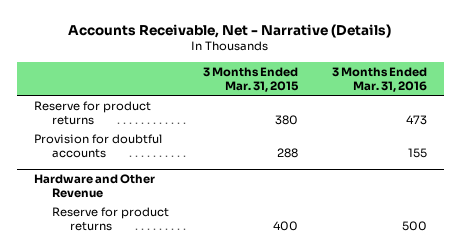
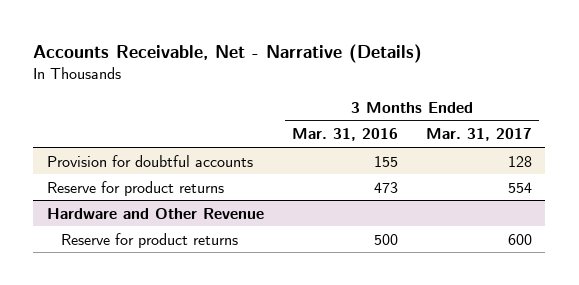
- | 3 Months Ended Mar. 31, 2015 | 3 Months Ended Mar. 31, 2016
+ | 3 Months Ended Mar. 31, 2016 | 3 Months Ended Mar. 31, 2017
moved down: Reserve for product returns | 473 | 554

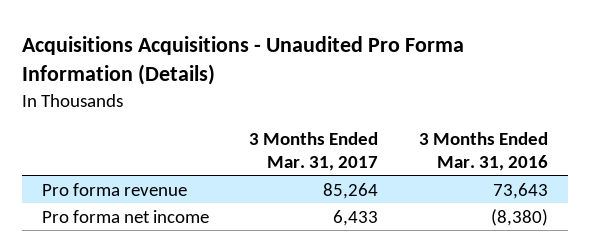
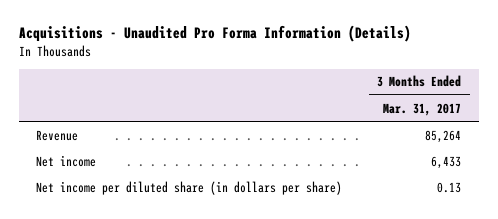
- Acquisitions Acquisitions - Unaudited Pro Forma Information (Details)
+ Acquisitions - Unaudited Pro Forma Information (Details)
- | 3 Months Ended Mar. 31, 2017 | 3 Months Ended Mar. 31, 2016
+ | 3 Months Ended Mar. 31, 2017
- Pro forma revenue | 85,264 | 73,643
- Pro forma net income | 6,433 | (8,380)
+ Revenue | 85,264
+ Net income | 6,433
+ Net income per diluted share (in dollars per share) | 0.13

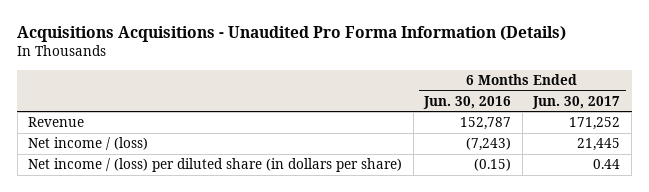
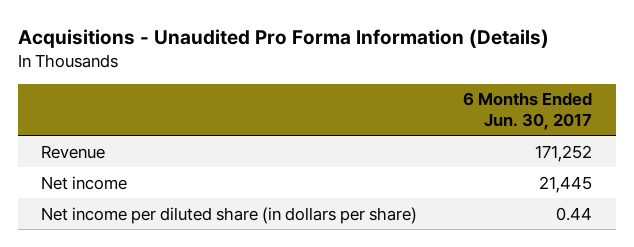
- Acquisitions Acquisitions - Unaudited Pro Forma Information (Details)
+ Acquisitions - Unaudited Pro Forma Information (Details)
- | 6 Months Ended Jun. 30, 2016 | 6 Months Ended Jun. 30, 2017
+ | 6 Months Ended Jun. 30, 2017
- Net income / (loss) | (7,243) | 21,445
- Net income / (loss) per diluted share (in dollars per share) | (0.15) | 0.44
+ Net income | 21,445
+ Net income per diluted share (in dollars per share) | 0.44

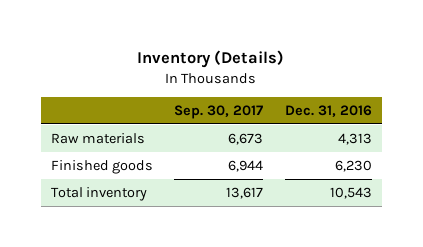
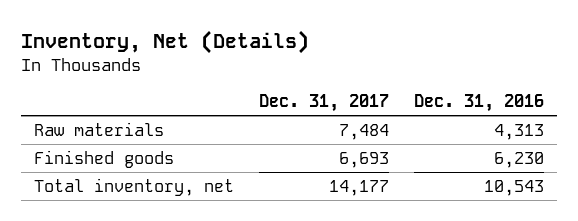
- Inventory (Details)
+ Inventory, Net (Details)
- | Sep. 30, 2017 | Dec. 31, 2016
+ | Dec. 31, 2017 | Dec. 31, 2016
- Total inventory | 13,617 | 10,543
+ Total inventory, net | 14,177 | 10,543

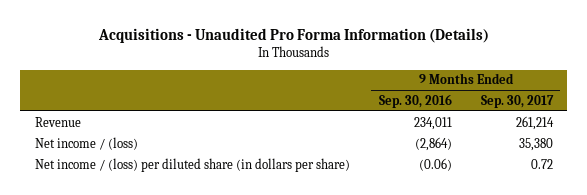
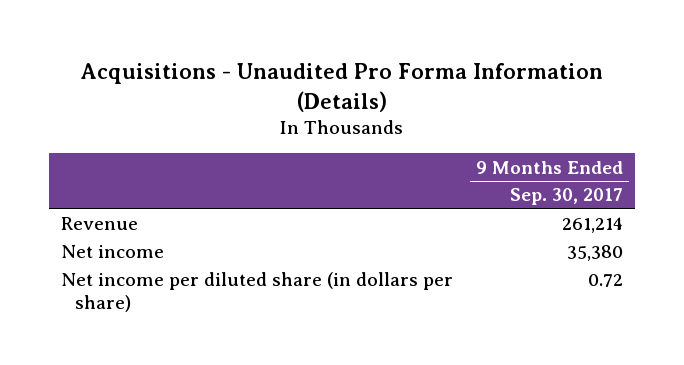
- | 9 Months Ended Sep. 30, 2016 | 9 Months Ended Sep. 30, 2017
+ | 9 Months Ended Sep. 30, 2017
- Net income / (loss) | (2,864) | 35,380
- Net income / (loss) per diluted share (in dollars per share) | (0.06) | 0.72
+ Net income | 35,380
+ Net income per diluted share (in dollars per share) | 0.72

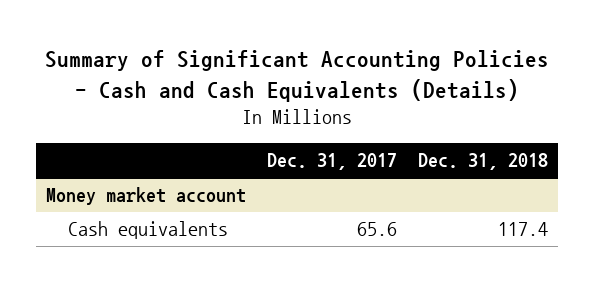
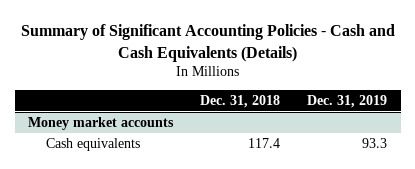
- | Dec. 31, 2017 | Dec. 31, 2018
+ | Dec. 31, 2018 | Dec. 31, 2019
- Money market account
+ Money market accounts

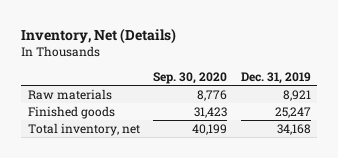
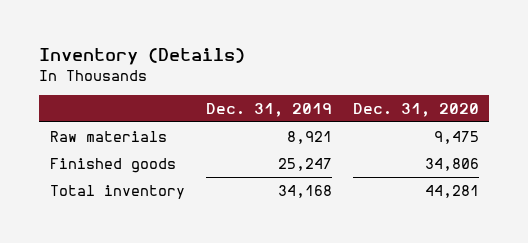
- Inventory, Net (Details)
+ Inventory (Details)
- | Sep. 30, 2020 | Dec. 31, 2019
+ | Dec. 31, 2019 | Dec. 31, 2020
- Total inventory, net | 40,199 | 34,168
+ Total inventory | 34,168 | 44,281

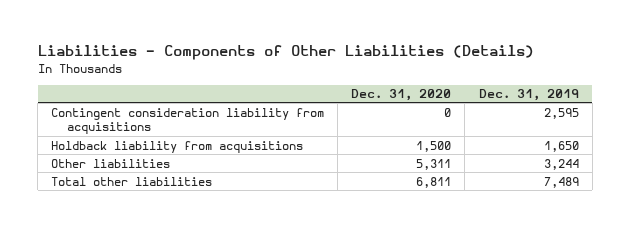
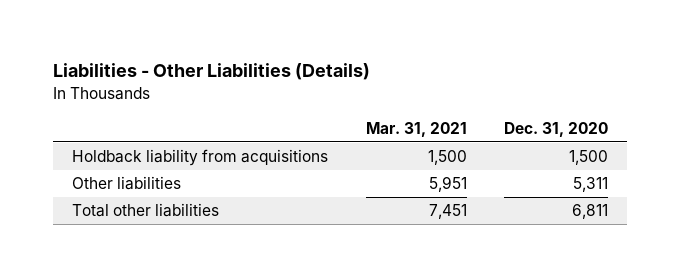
- Liabilities - Components of Other Liabilities (Details)
+ Liabilities - Other Liabilities (Details)
- | Dec. 31, 2020 | Dec. 31, 2019
+ | Mar. 31, 2021 | Dec. 31, 2020
- Contingent consideration liability from acquisitions | 0 | 2,595

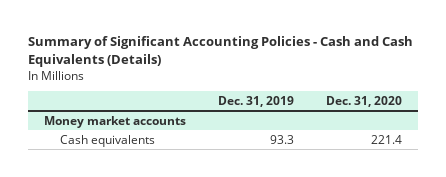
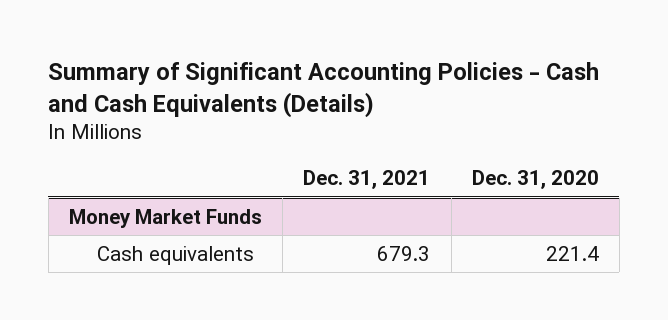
- | Dec. 31, 2019 | Dec. 31, 2020
+ | Dec. 31, 2021 | Dec. 31, 2020
- Money market accounts
+ Money Market Funds

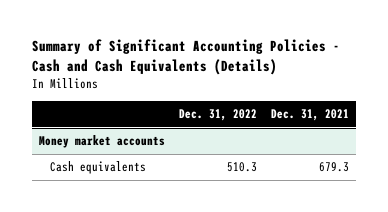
- | Dec. 31, 2021 | Dec. 31, 2020
+ | Dec. 31, 2022 | Dec. 31, 2021
- Money Market Funds
+ Money market accounts

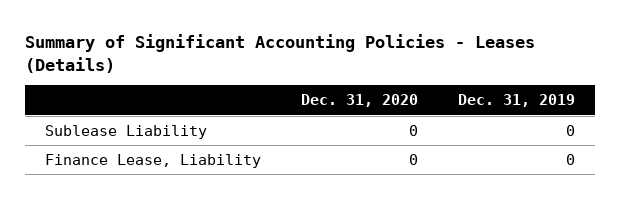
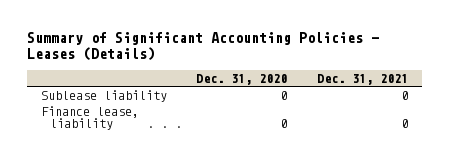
- | Dec. 31, 2020 | Dec. 31, 2019
+ | Dec. 31, 2020 | Dec. 31, 2021
- Sublease Liability | 0 | 0
- Finance Lease, Liability | 0 | 0
+ Sublease liability | 0 | 0
+ Finance lease, liability | 0 | 0

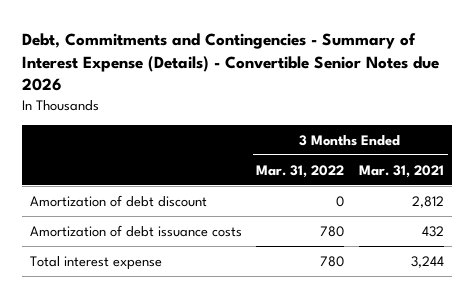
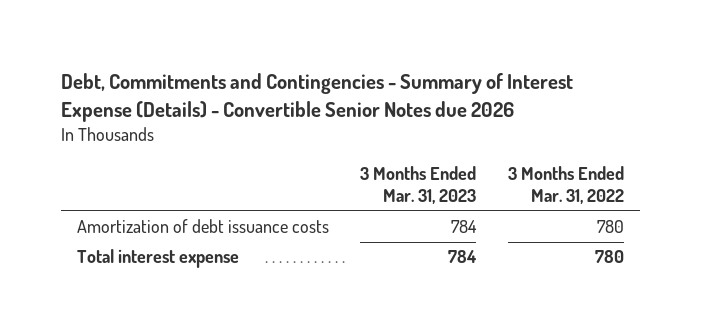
- | 3 Months Ended Mar. 31, 2022 | 3 Months Ended Mar. 31, 2021
+ | 3 Months Ended Mar. 31, 2023 | 3 Months Ended Mar. 31, 2022
- Amortization of debt discount | 0 | 2,812

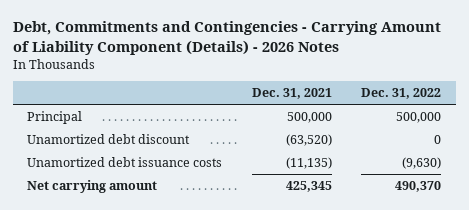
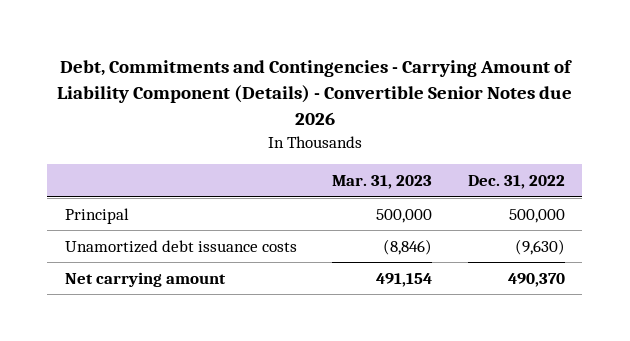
- Debt, Commitments and Contingencies - Carrying Amount of Liability Component (Details) - 2026 Notes
+ Debt, Commitments and Contingencies - Carrying Amount of Liability Component (Details) - Convertible Senior Notes due 2026
- | Dec. 31, 2021 | Dec. 31, 2022
+ | Mar. 31, 2023 | Dec. 31, 2022
- Unamortized debt discount | (63,520) | 0

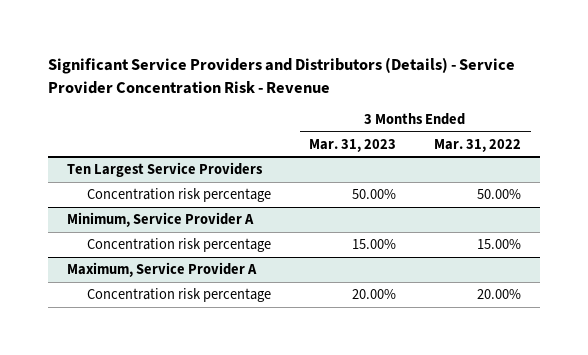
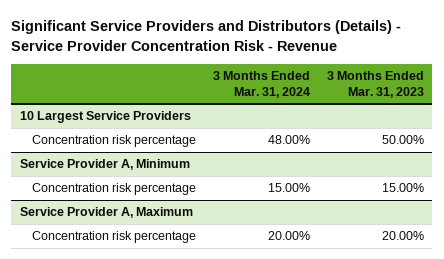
- | 3 Months Ended Mar. 31, 2023 | 3 Months Ended Mar. 31, 2022
+ | 3 Months Ended Mar. 31, 2024 | 3 Months Ended Mar. 31, 2023
- Ten Largest Service Providers
+ 10 Largest Service Providers
- Minimum, Service Provider A
+ Service Provider A, Minimum
- Maximum, Service Provider A
+ Service Provider A, Maximum

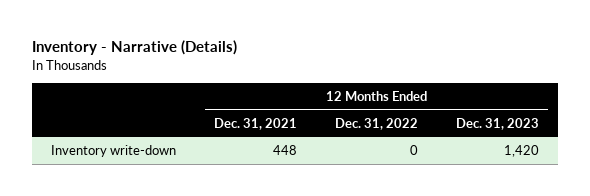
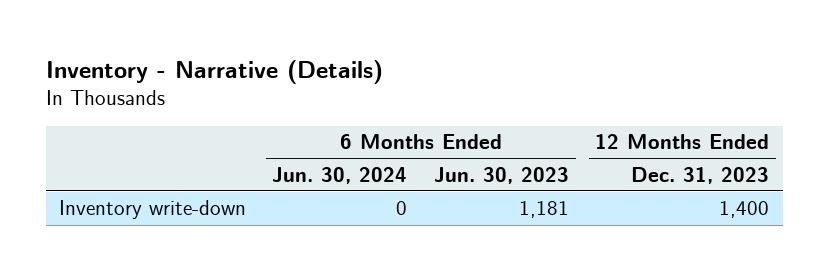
- | 12 Months Ended Dec. 31, 2021 | 12 Months Ended Dec. 31, 2022 | 12 Months Ended Dec. 31, 2023
+ | 6 Months Ended Jun. 30, 2024 | 6 Months Ended Jun. 30, 2023 | 12 Months Ended Dec. 31, 2023
- Inventory write-down | 448 | 0 | 1,420
+ Inventory write-down | 0 | 1,181 | 1,400

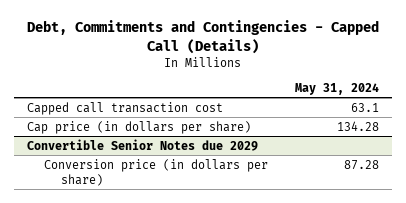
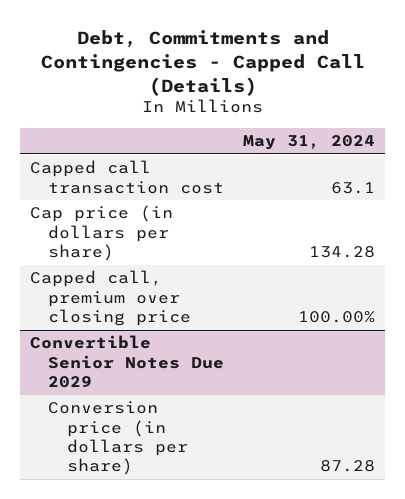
- Convertible Senior Notes due 2029
+ Capped call, premium over closing price | 100.00%
+ Convertible Senior Notes Due 2029

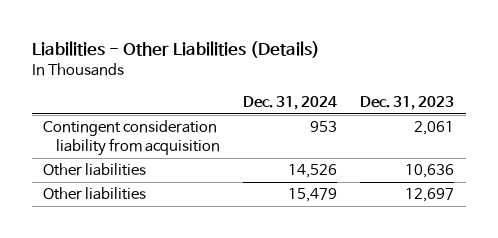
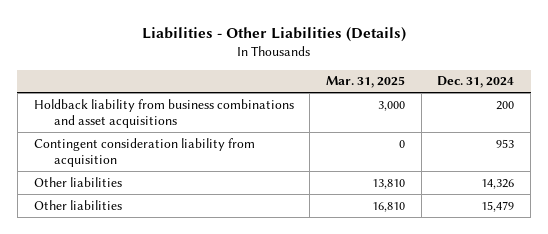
- | Dec. 31, 2024 | Dec. 31, 2023
+ | Mar. 31, 2025 | Dec. 31, 2024
+ Holdback liability from business combinations and asset acquisitions | 3,000 | 200
- Other liabilities | 14,526 | 10,636
+ Other liabilities | 13,810 | 14,326

